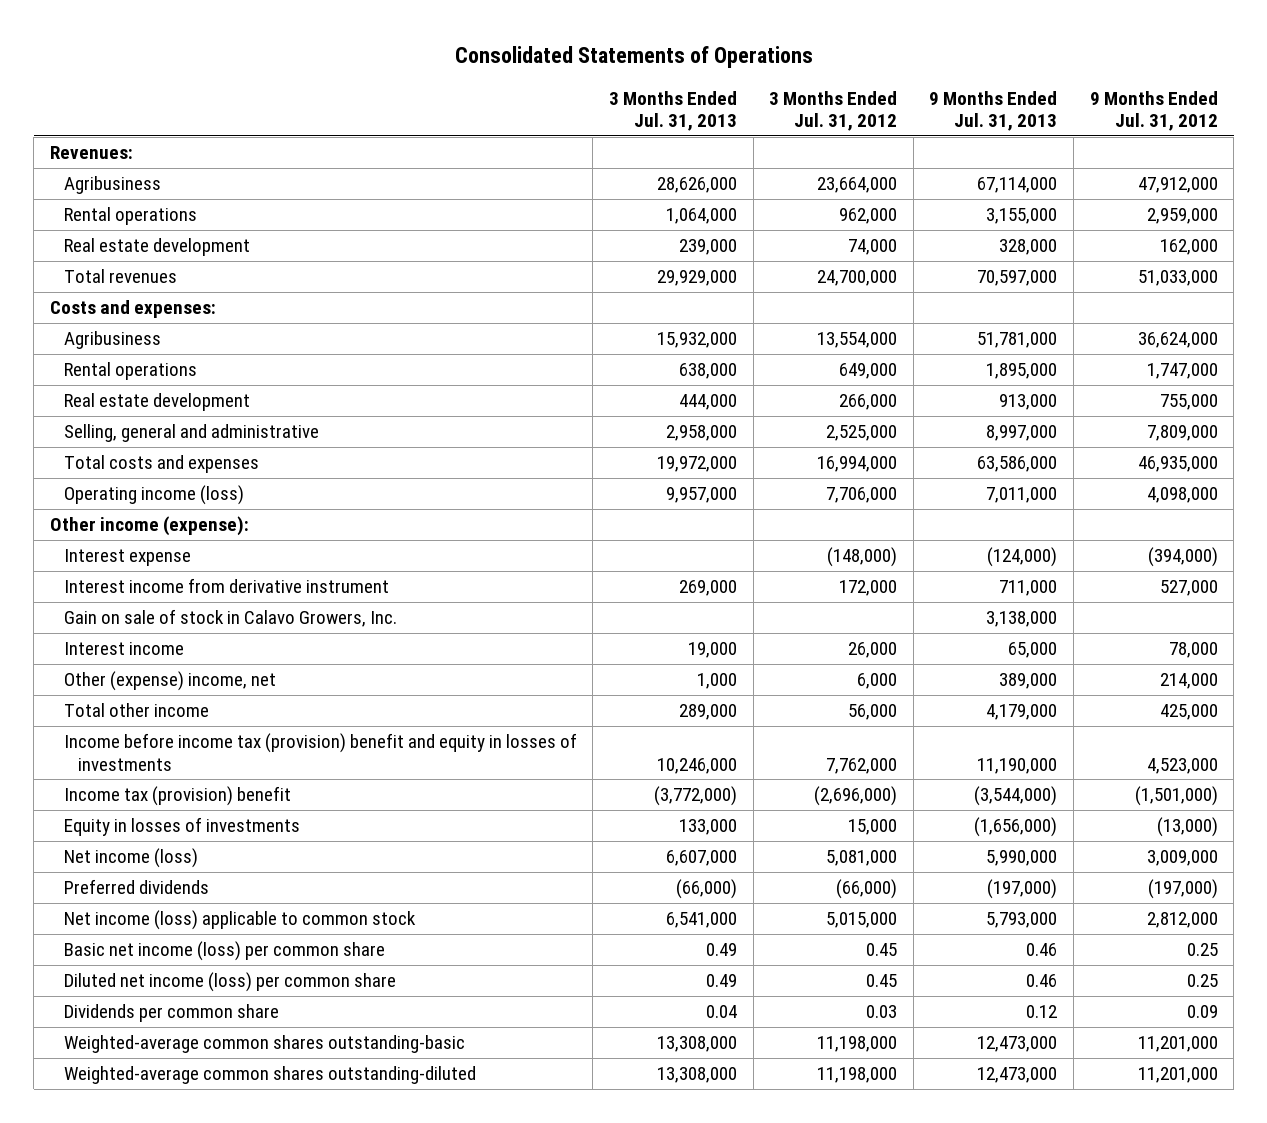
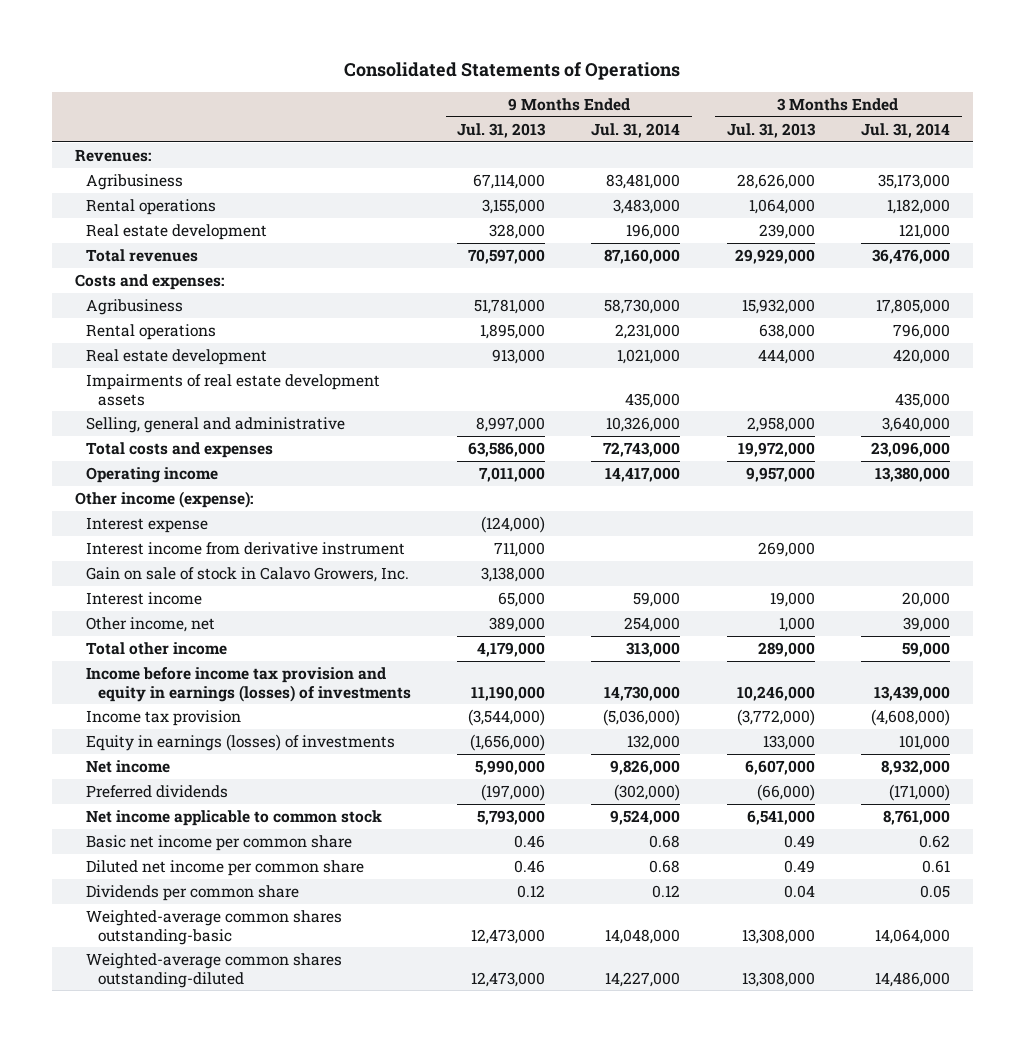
- | 3 Months Ended Jul. 31, 2013 | 3 Months Ended Jul. 31, 2012 | 9 Months Ended Jul. 31, 2013 | 9 Months Ended Jul. 31, 2012
+ | 9 Months Ended Jul. 31, 2013 | 9 Months Ended Jul. 31, 2014 | 3 Months Ended Jul. 31, 2013 | 3 Months Ended Jul. 31, 2014
+ Impairments of real estate development assets | | 435,000 | | 435,000
- Operating income (loss) | 9,957,000 | 7,706,000 | 7,011,000 | 4,098,000
+ Operating income | 7,011,000 | 14,417,000 | 9,957,000 | 13,380,000
- Other (expense) income, net | 1,000 | 6,000 | 389,000 | 214,000
+ Other income, net | 389,000 | 254,000 | 1,000 | 39,000
- Income before income tax (provision) benefit and equity in losses of investments | 10,246,000 | 7,762,000 | 11,190,000 | 4,523,000
- Income tax (provision) benefit | (3,772,000) | (2,696,000) | (3,544,000) | (1,501,000)
- Equity in losses of investments | 133,000 | 15,000 | (1,656,000) | (13,000)
- Net income (loss) | 6,607,000 | 5,081,000 | 5,990,000 | 3,009,000
+ Income before income tax provision and equity in earnings (losses) of investments | 11,190,000 | 14,730,000 | 10,246,000 | 13,439,000
+ Income tax provision | (3,544,000) | (5,036,000) | (3,772,000) | (4,608,000)
+ Equity in earnings (losses) of investments | (1,656,000) | 132,000 | 133,000 | 101,000
+ Net income | 5,990,000 | 9,826,000 | 6,607,000 | 8,932,000
- Net income (loss) applicable to common stock | 6,541,000 | 5,015,000 | 5,793,000 | 2,812,000
- Basic net income (loss) per common share | 0.49 | 0.45 | 0.46 | 0.25
- Diluted net income (loss) per common share | 0.49 | 0.45 | 0.46 | 0.25
+ Net income applicable to common stock | 5,793,000 | 9,524,000 | 6,541,000 | 8,761,000
+ Basic net income per common share | 0.46 | 0.68 | 0.49 | 0.62
+ Diluted net income per common share | 0.46 | 0.68 | 0.49 | 0.61

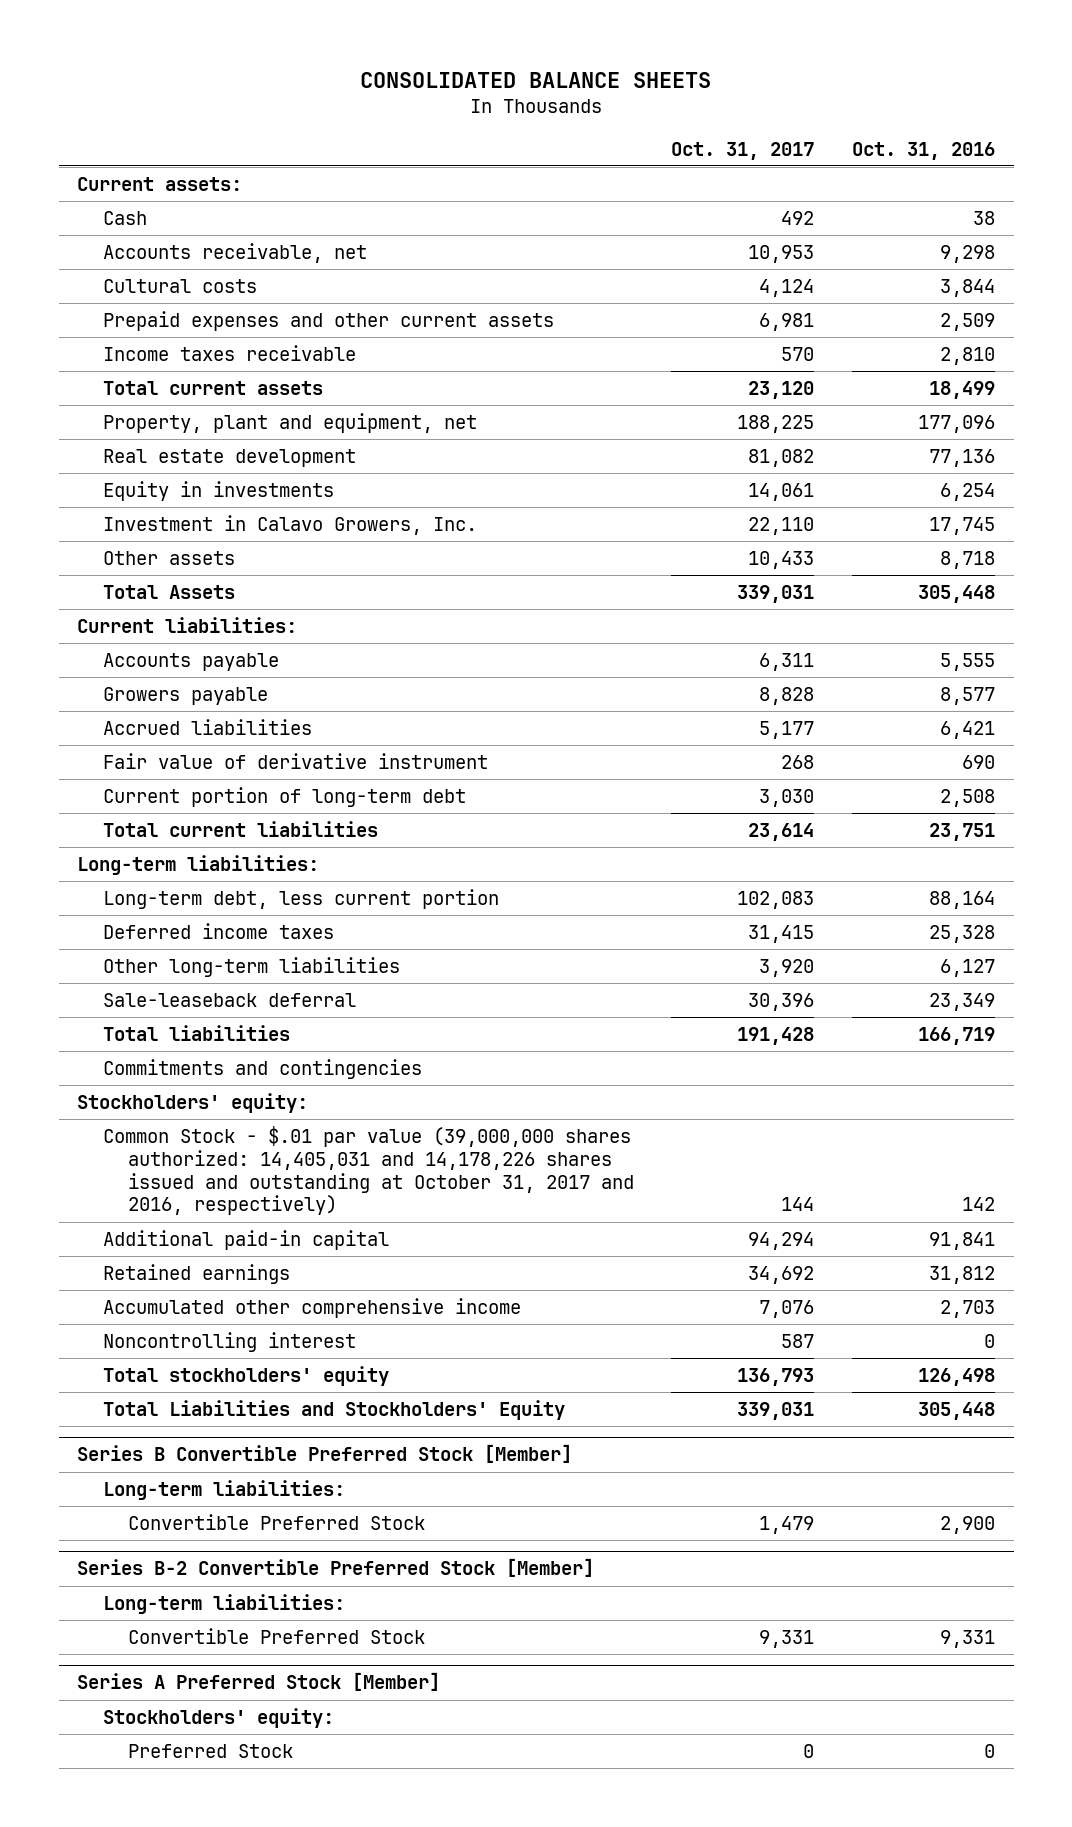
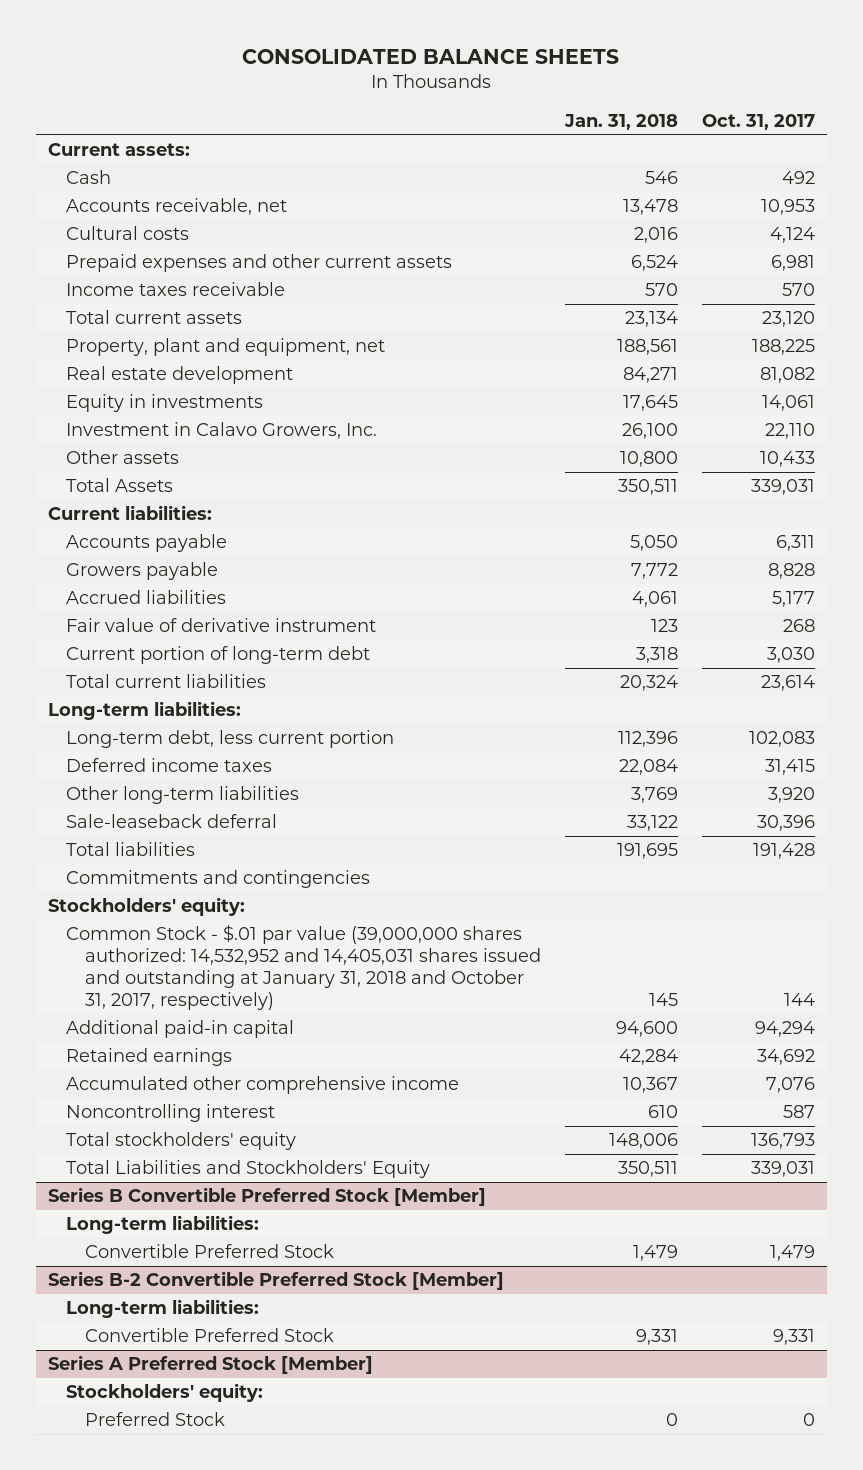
- | Oct. 31, 2017 | Oct. 31, 2016
+ | Jan. 31, 2018 | Oct. 31, 2017
- Common Stock - $.01 par value (39,000,000 shares authorized: 14,405,031 and 14,178,226 shares issued and outstanding at October 31, 2017 and 2016, respectively) | 144 | 142
+ Common Stock - $.01 par value (39,000,000 shares authorized: 14,532,952 and 14,405,031 shares issued and outstanding at January 31, 2018 and October 31, 2017, respectively) | 145 | 144

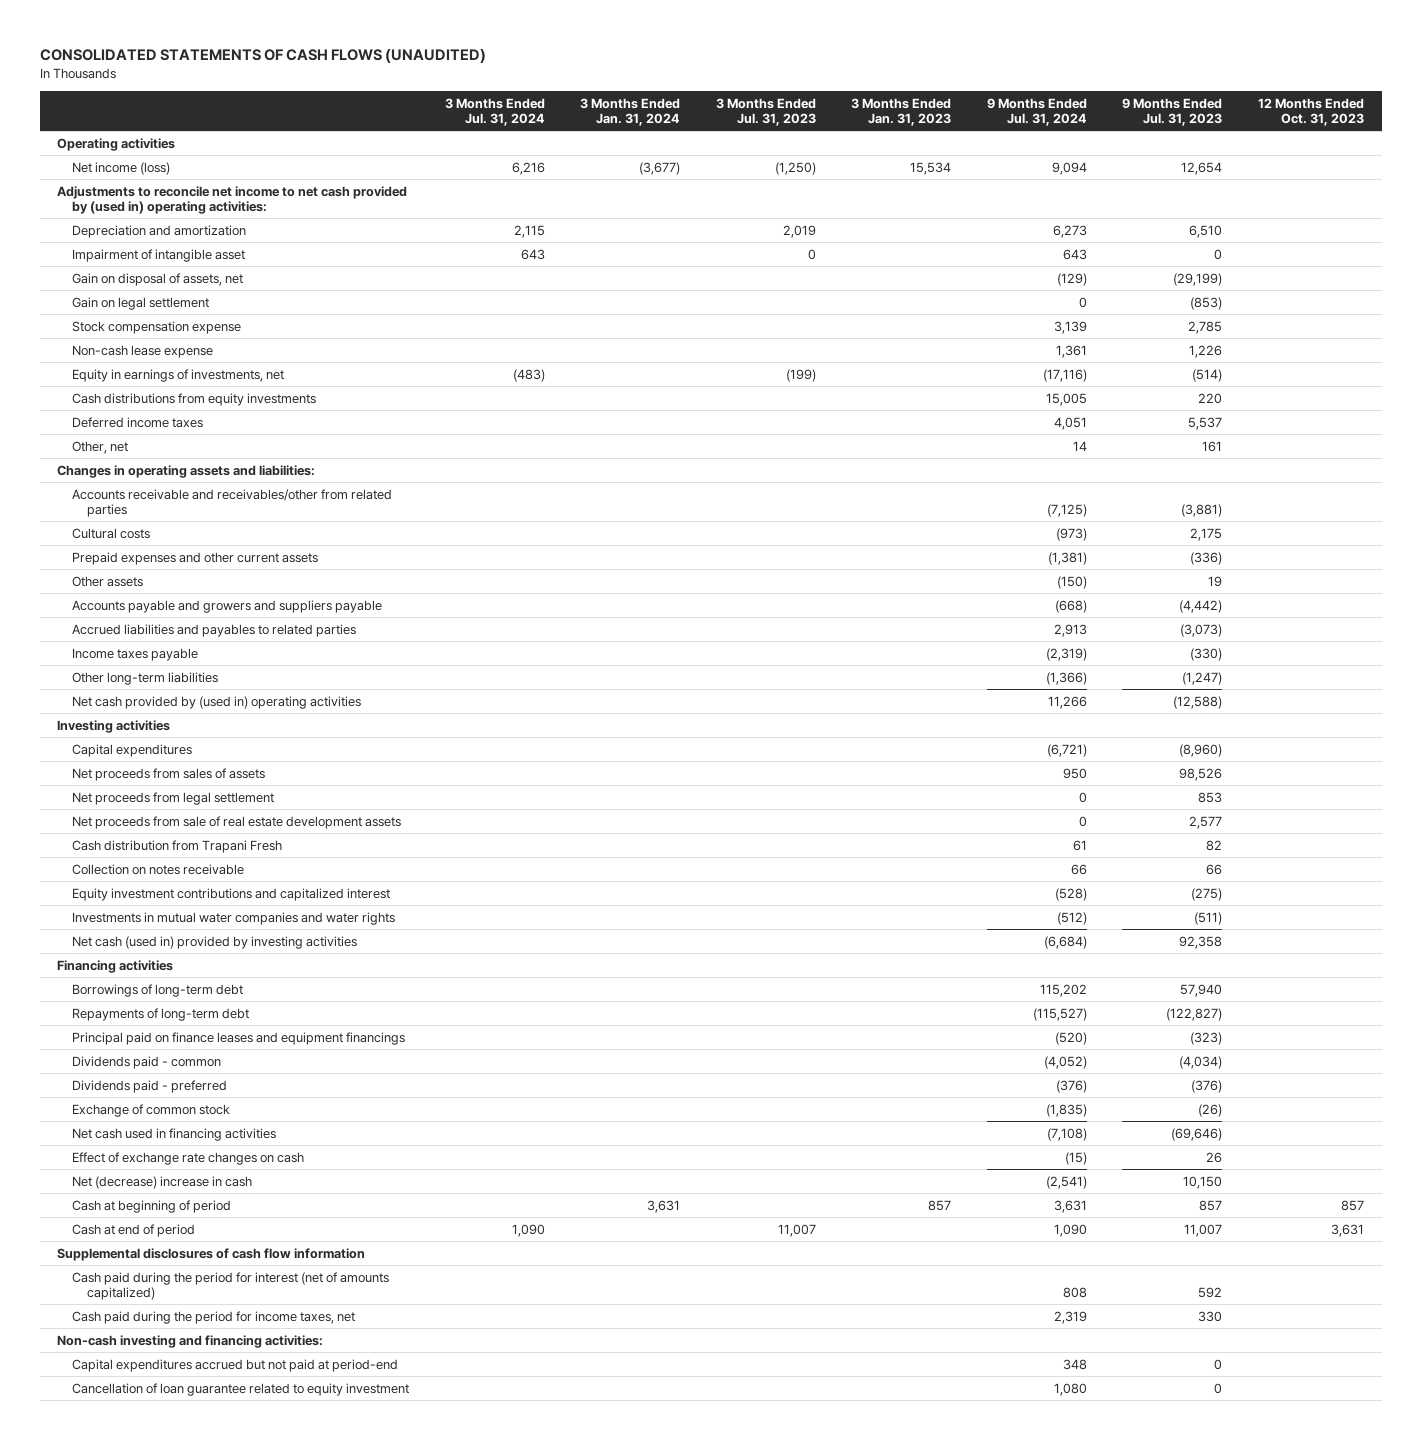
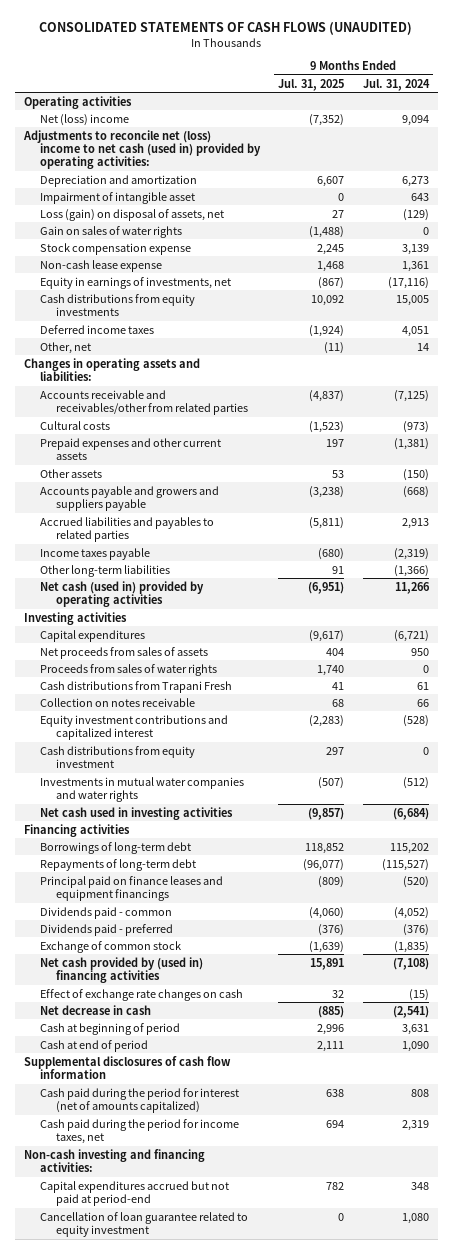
- | 3 Months Ended Jul. 31, 2024 | 3 Months Ended Jan. 31, 2024 | 3 Months Ended Jul. 31, 2023 | 3 Months Ended Jan. 31, 2023 | 9 Months Ended Jul. 31, 2024 | 9 Months Ended Jul. 31, 2023 | 12 Months Ended Oct. 31, 2023
+ | 9 Months Ended Jul. 31, 2025 | 9 Months Ended Jul. 31, 2024
- Net income (loss) | 6,216 | (3,677) | (1,250) | 15,534 | 9,094 | 12,654 |
- Adjustments to reconcile net income to net cash provided by (used in) operating activities:
+ Net (loss) income | (7,352) | 9,094
+ Adjustments to reconcile net (loss) income to net cash (used in) provided by operating activities:
- Gain on disposal of assets, net | | | | | (129) | (29,199) |
- Gain on legal settlement | | | | | 0 | (853) |
+ Loss (gain) on disposal of assets, net | 27 | (129)
+ Gain on sales of water rights | (1,488) | 0
- Net cash provided by (used in) operating activities | | | | | 11,266 | (12,588) |
+ Net cash (used in) provided by operating activities | (6,951) | 11,266
- Net proceeds from legal settlement | | | | | 0 | 853 |
- Net proceeds from sale of real estate development assets | | | | | 0 | 2,577 |
- Cash distribution from Trapani Fresh | | | | | 61 | 82 |
+ Proceeds from sales of water rights | 1,740 | 0
+ Cash distributions from Trapani Fresh | 41 | 61
+ Cash distributions from equity investment | 297 | 0
- Net cash (used in) provided by investing activities | | | | | (6,684) | 92,358 |
+ Net cash used in investing activities | (9,857) | (6,684)
- Net cash used in financing activities | | | | | (7,108) | (69,646) |
+ Net cash provided by (used in) financing activities | 15,891 | (7,108)
- Net (decrease) increase in cash | | | | | (2,541) | 10,150 |
+ Net decrease in cash | (885) | (2,541)

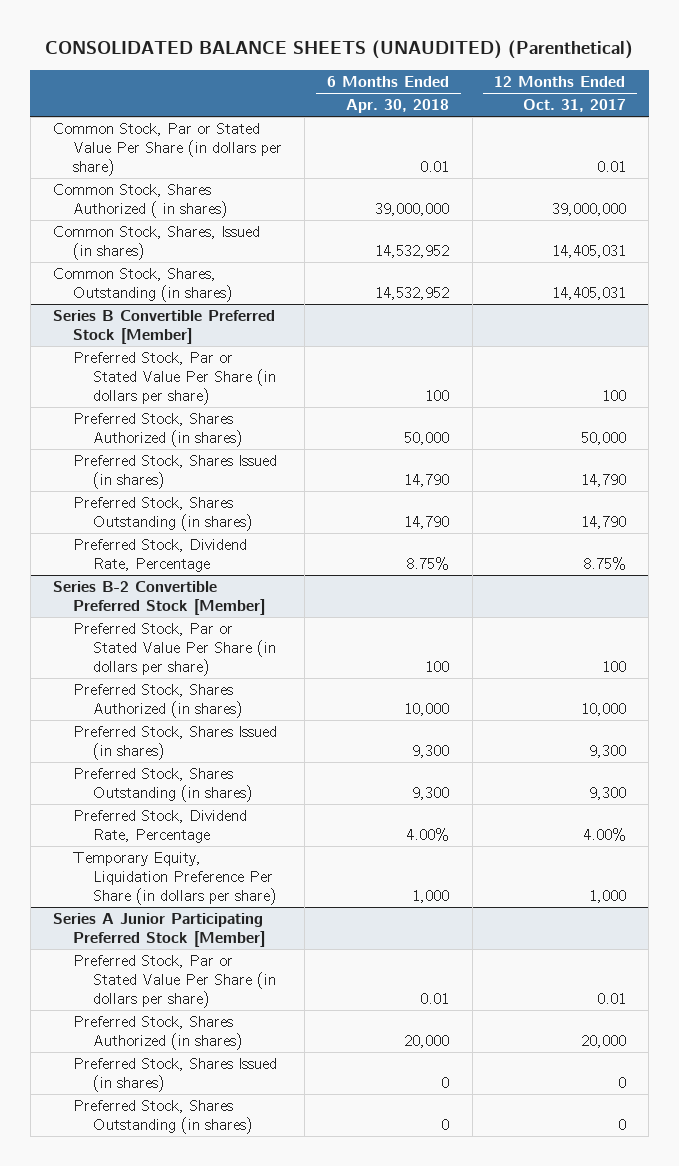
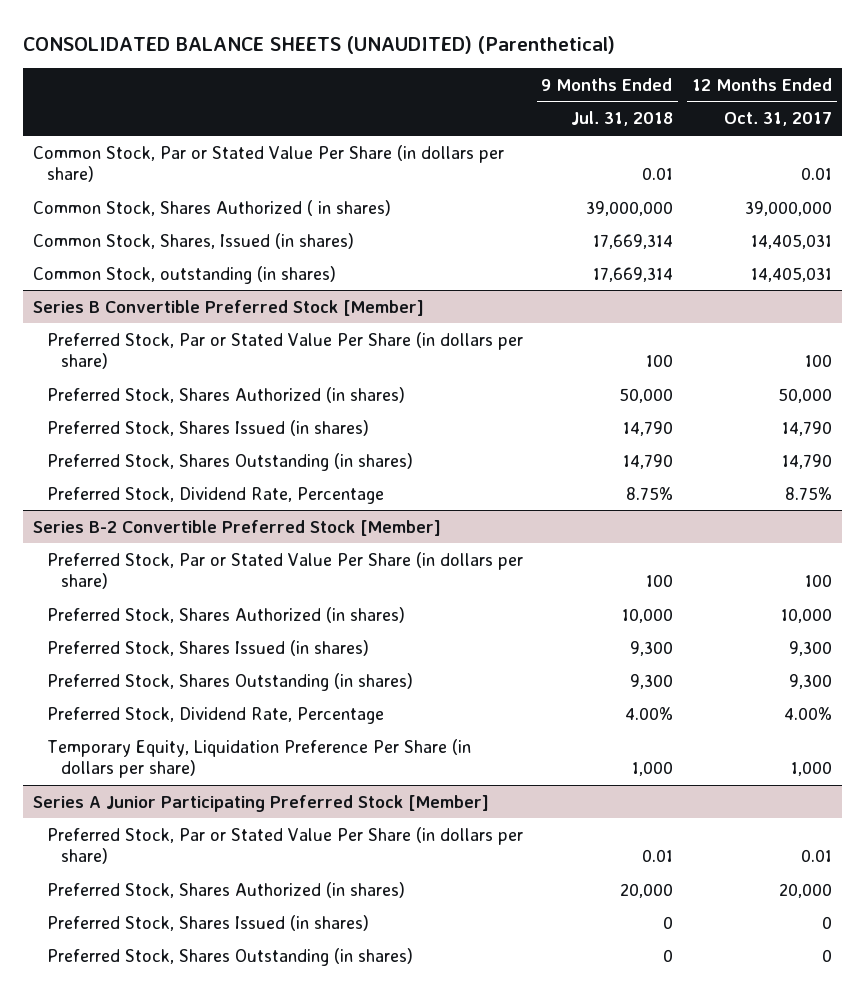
- | 6 Months Ended Apr. 30, 2018 | 12 Months Ended Oct. 31, 2017
+ | 9 Months Ended Jul. 31, 2018 | 12 Months Ended Oct. 31, 2017
- Common Stock, Shares, Outstanding (in shares) | 14,532,952 | 14,405,031
+ Common Stock, outstanding (in shares) | 17,669,314 | 14,405,031

